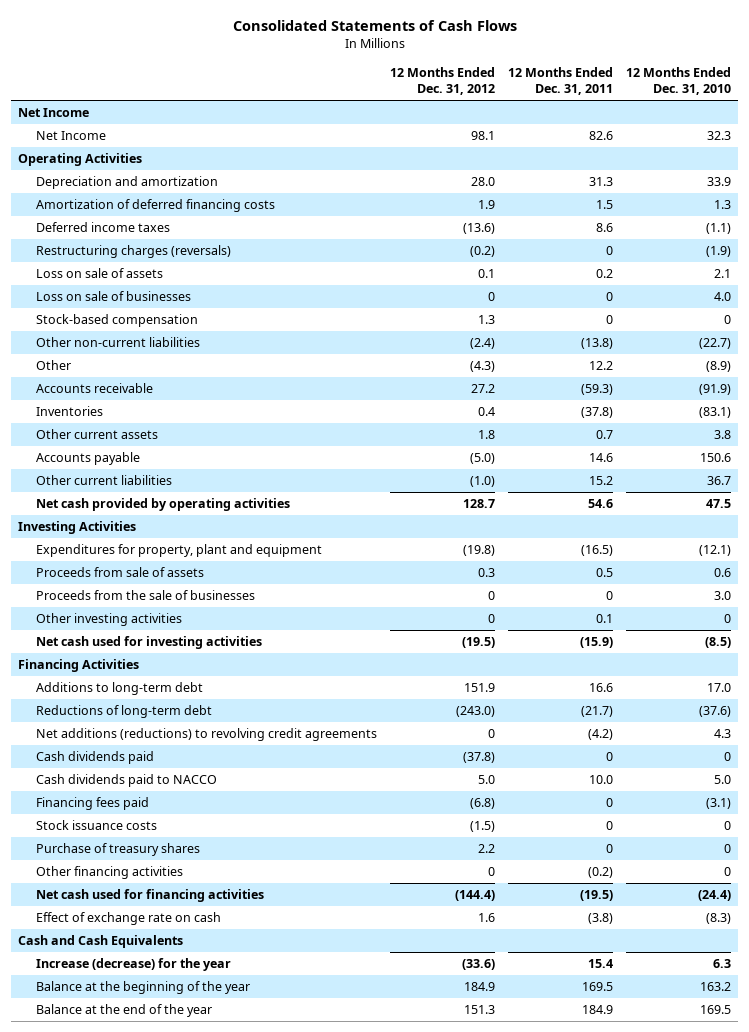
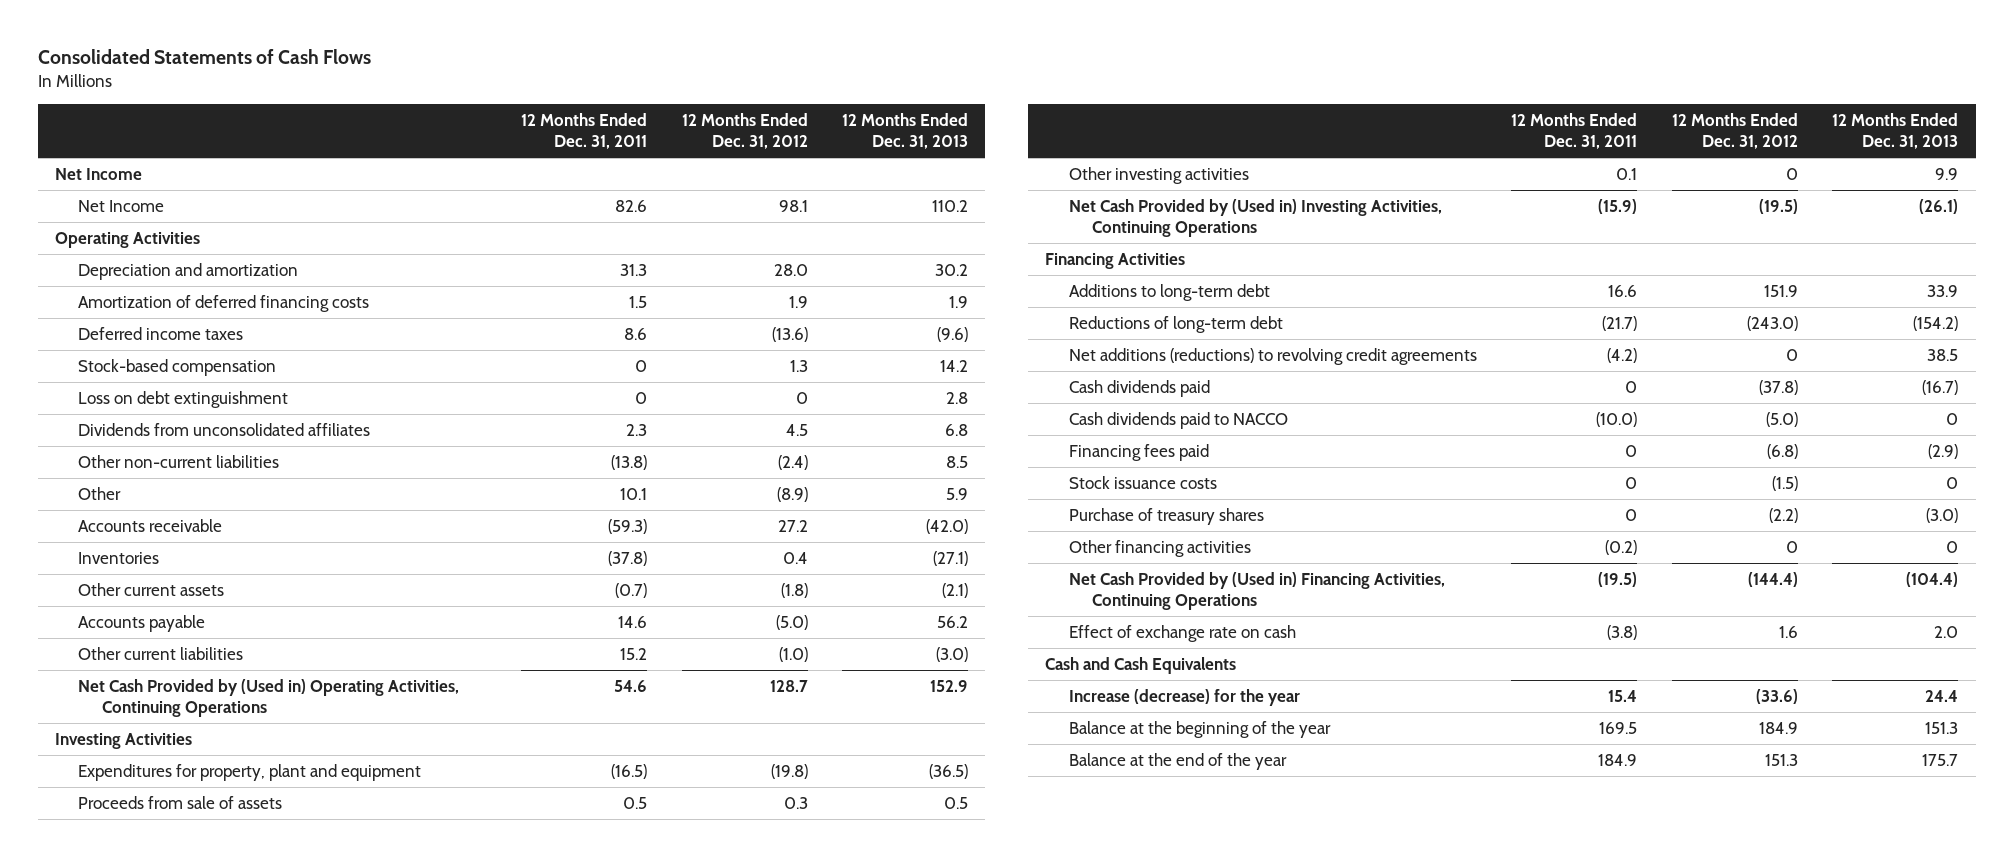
- | 12 Months Ended Dec. 31, 2012 | 12 Months Ended Dec. 31, 2011 | 12 Months Ended Dec. 31, 2010
+ | 12 Months Ended Dec. 31, 2011 | 12 Months Ended Dec. 31, 2012 | 12 Months Ended Dec. 31, 2013
- Restructuring charges (reversals) | (0.2) | 0 | (1.9)
- Loss on sale of assets | 0.1 | 0.2 | 2.1
- Loss on sale of businesses | 0 | 0 | 4.0
+ Loss on debt extinguishment | 0 | 0 | 2.8
+ Dividends from unconsolidated affiliates | 2.3 | 4.5 | 6.8
- Other | (4.3) | 12.2 | (8.9)
+ Other | 10.1 | (8.9) | 5.9
- Other current assets | 1.8 | 0.7 | 3.8
+ Other current assets | (0.7) | (1.8) | (2.1)
- Net cash provided by operating activities | 128.7 | 54.6 | 47.5
+ Net Cash Provided by (Used in) Operating Activities, Continuing Operations | 54.6 | 128.7 | 152.9
- Proceeds from the sale of businesses | 0 | 0 | 3.0
- Net cash used for investing activities | (19.5) | (15.9) | (8.5)
+ Net Cash Provided by (Used in) Investing Activities, Continuing Operations | (15.9) | (19.5) | (26.1)
- Cash dividends paid to NACCO | 5.0 | 10.0 | 5.0
+ Cash dividends paid to NACCO | (10.0) | (5.0) | 0
- Purchase of treasury shares | 2.2 | 0 | 0
+ Purchase of treasury shares | 0 | (2.2) | (3.0)
- Net cash used for financing activities | (144.4) | (19.5) | (24.4)
+ Net Cash Provided by (Used in) Financing Activities, Continuing Operations | (19.5) | (144.4) | (104.4)

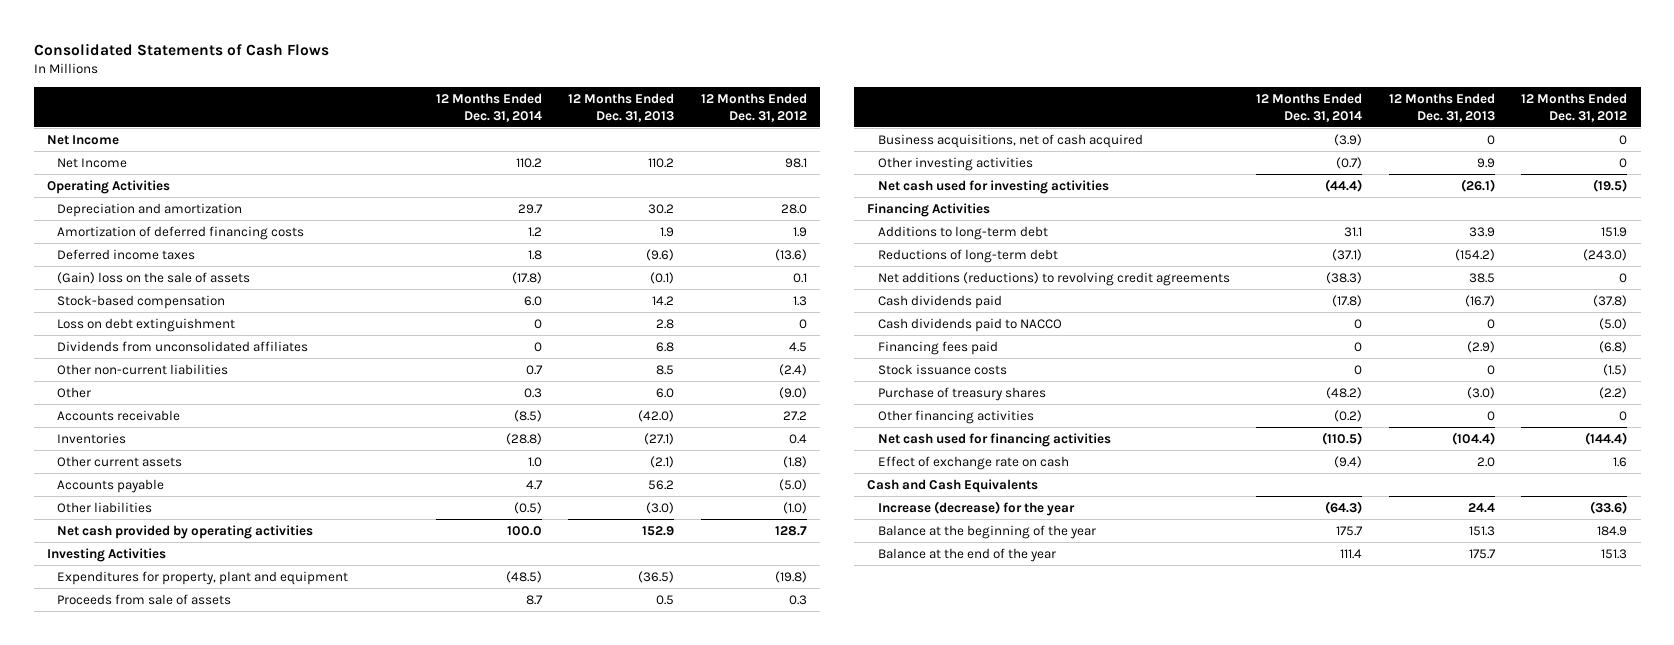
- | 12 Months Ended Dec. 31, 2011 | 12 Months Ended Dec. 31, 2012 | 12 Months Ended Dec. 31, 2013
+ | 12 Months Ended Dec. 31, 2014 | 12 Months Ended Dec. 31, 2013 | 12 Months Ended Dec. 31, 2012
+ (Gain) loss on the sale of assets | (17.8) | (0.1) | 0.1
- Other | 10.1 | (8.9) | 5.9
+ Other | 0.3 | 6.0 | (9.0)
- Other current liabilities | 15.2 | (1.0) | (3.0)
- Net Cash Provided by (Used in) Operating Activities, Continuing Operations | 54.6 | 128.7 | 152.9
+ Other liabilities | (0.5) | (3.0) | (1.0)
+ Net cash provided by operating activities | 100.0 | 152.9 | 128.7
+ Business acquisitions, net of cash acquired | (3.9) | 0 | 0
- Net Cash Provided by (Used in) Investing Activities, Continuing Operations | (15.9) | (19.5) | (26.1)
+ Net cash used for investing activities | (44.4) | (26.1) | (19.5)
- Net Cash Provided by (Used in) Financing Activities, Continuing Operations | (19.5) | (144.4) | (104.4)
+ Net cash used for financing activities | (110.5) | (104.4) | (144.4)

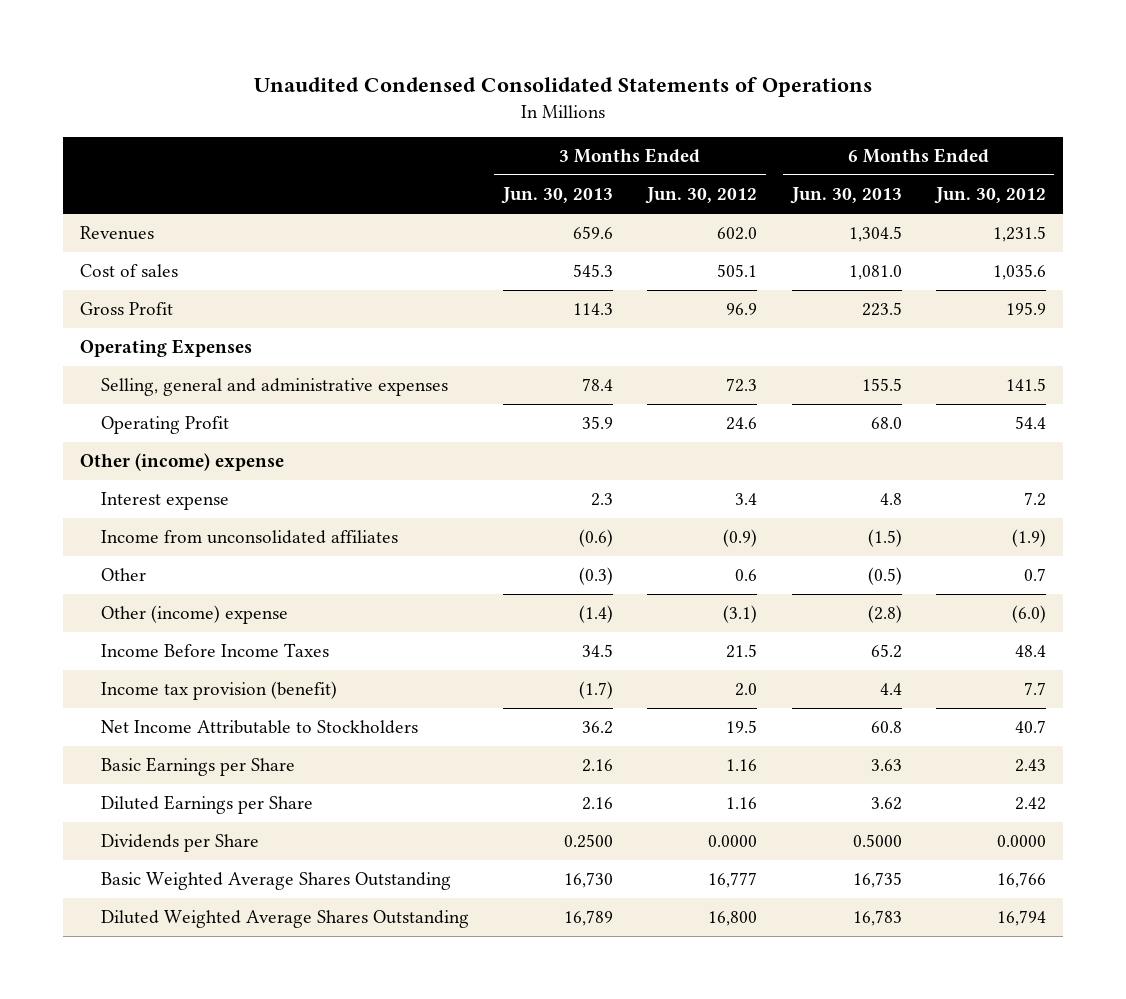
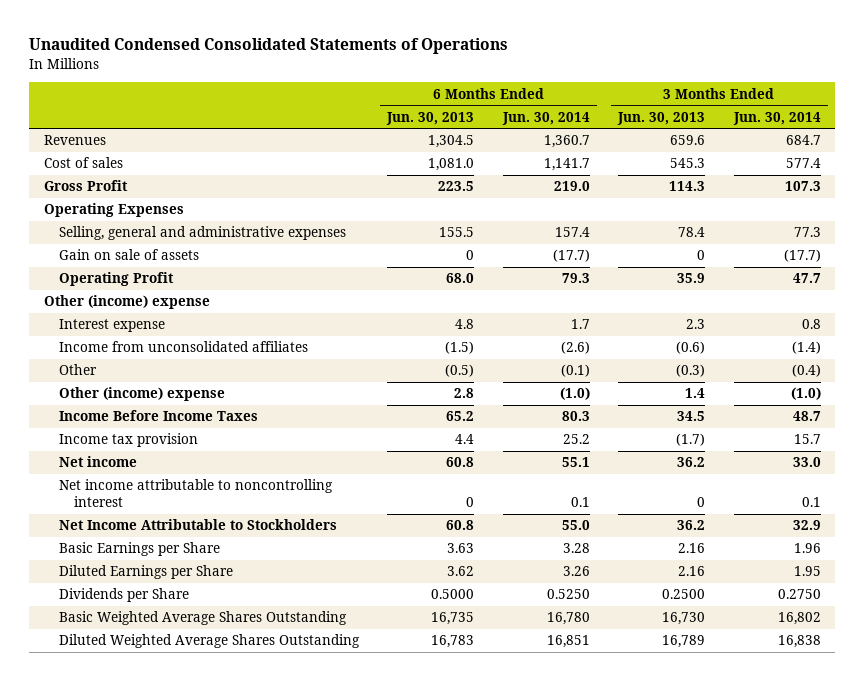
- | 3 Months Ended Jun. 30, 2013 | 3 Months Ended Jun. 30, 2012 | 6 Months Ended Jun. 30, 2013 | 6 Months Ended Jun. 30, 2012
+ | 6 Months Ended Jun. 30, 2013 | 6 Months Ended Jun. 30, 2014 | 3 Months Ended Jun. 30, 2013 | 3 Months Ended Jun. 30, 2014
+ Gain on sale of assets | 0 | (17.7) | 0 | (17.7)
- Other (income) expense | (1.4) | (3.1) | (2.8) | (6.0)
+ Other (income) expense | 2.8 | (1.0) | 1.4 | (1.0)
- Income tax provision (benefit) | (1.7) | 2.0 | 4.4 | 7.7
+ Income tax provision | 4.4 | 25.2 | (1.7) | 15.7
+ Net income | 60.8 | 55.1 | 36.2 | 33.0
+ Net income attributable to noncontrolling interest | 0 | 0.1 | 0 | 0.1

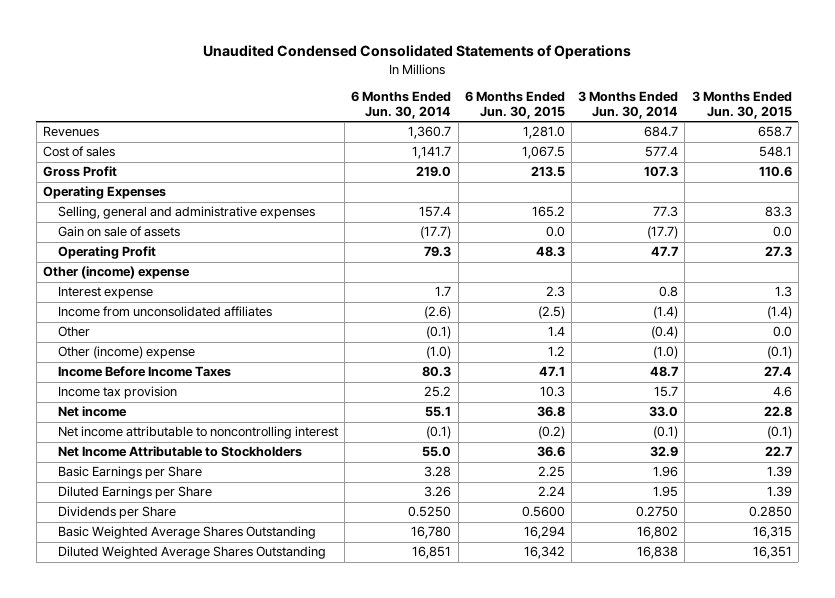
- | 6 Months Ended Jun. 30, 2013 | 6 Months Ended Jun. 30, 2014 | 3 Months Ended Jun. 30, 2013 | 3 Months Ended Jun. 30, 2014
+ | 6 Months Ended Jun. 30, 2014 | 6 Months Ended Jun. 30, 2015 | 3 Months Ended Jun. 30, 2014 | 3 Months Ended Jun. 30, 2015
- Net income attributable to noncontrolling interest | 0 | 0.1 | 0 | 0.1
+ Net income attributable to noncontrolling interest | (0.1) | (0.2) | (0.1) | (0.1)

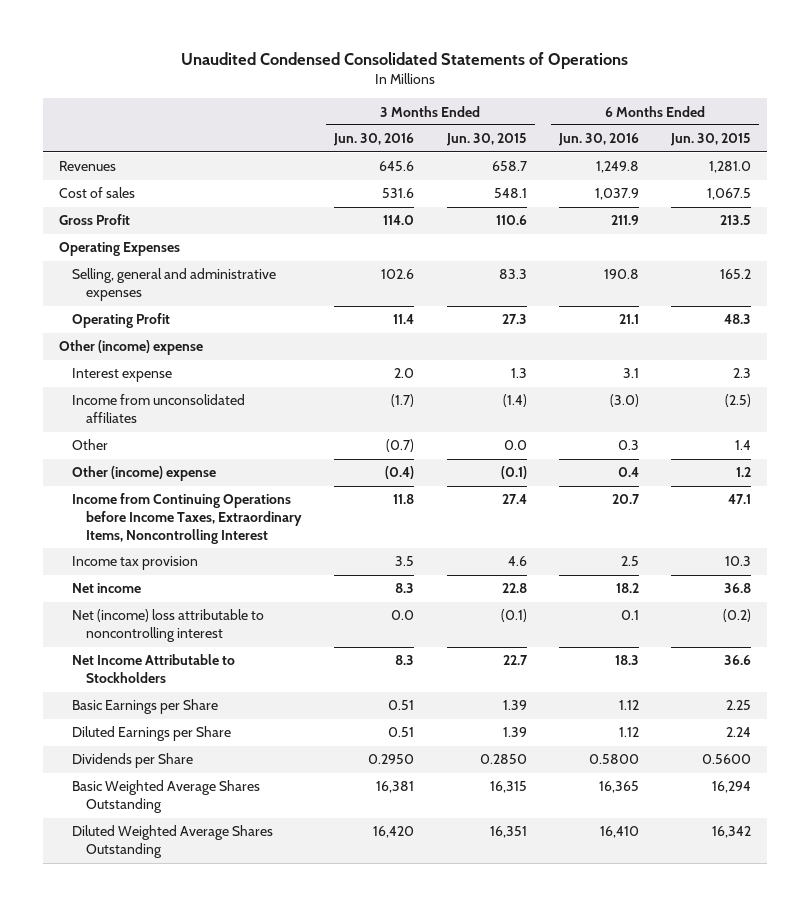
- | 6 Months Ended Jun. 30, 2014 | 6 Months Ended Jun. 30, 2015 | 3 Months Ended Jun. 30, 2014 | 3 Months Ended Jun. 30, 2015
+ | 3 Months Ended Jun. 30, 2016 | 3 Months Ended Jun. 30, 2015 | 6 Months Ended Jun. 30, 2016 | 6 Months Ended Jun. 30, 2015
- Gain on sale of assets | (17.7) | 0.0 | (17.7) | 0.0
- Income Before Income Taxes | 80.3 | 47.1 | 48.7 | 27.4
+ Income from Continuing Operations before Income Taxes, Extraordinary Items, Noncontrolling Interest | 11.8 | 27.4 | 20.7 | 47.1
- Net income attributable to noncontrolling interest | (0.1) | (0.2) | (0.1) | (0.1)
+ Net (income) loss attributable to noncontrolling interest | 0.0 | (0.1) | 0.1 | (0.2)

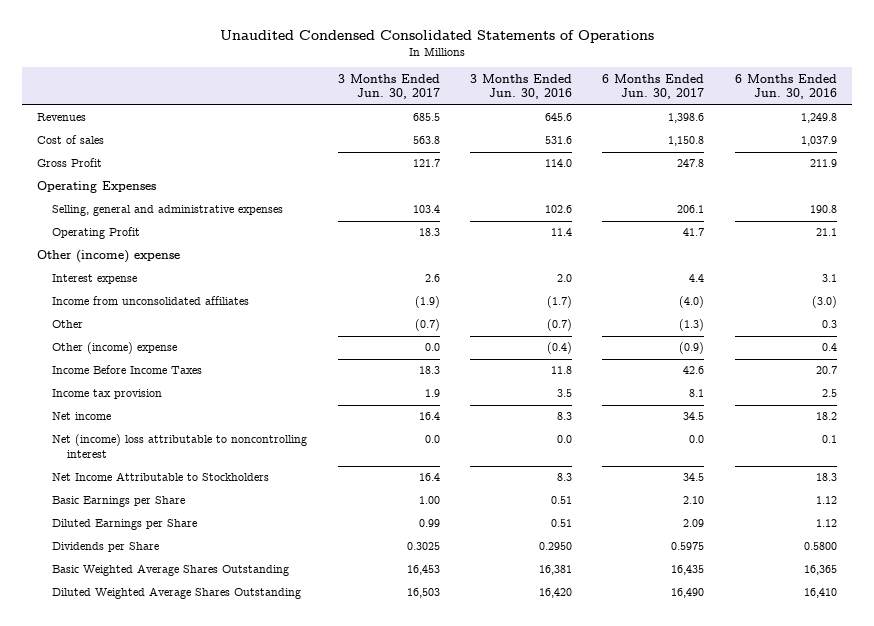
- | 3 Months Ended Jun. 30, 2016 | 3 Months Ended Jun. 30, 2015 | 6 Months Ended Jun. 30, 2016 | 6 Months Ended Jun. 30, 2015
+ | 3 Months Ended Jun. 30, 2017 | 3 Months Ended Jun. 30, 2016 | 6 Months Ended Jun. 30, 2017 | 6 Months Ended Jun. 30, 2016
- Income from Continuing Operations before Income Taxes, Extraordinary Items, Noncontrolling Interest | 11.8 | 27.4 | 20.7 | 47.1
+ Income Before Income Taxes | 18.3 | 11.8 | 42.6 | 20.7

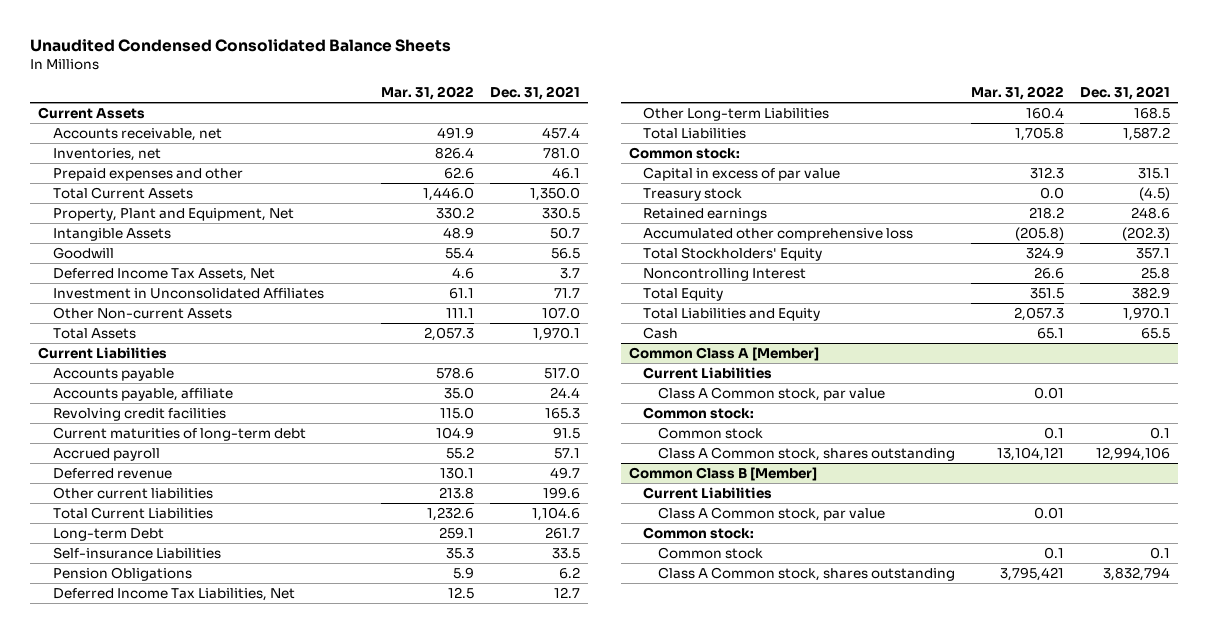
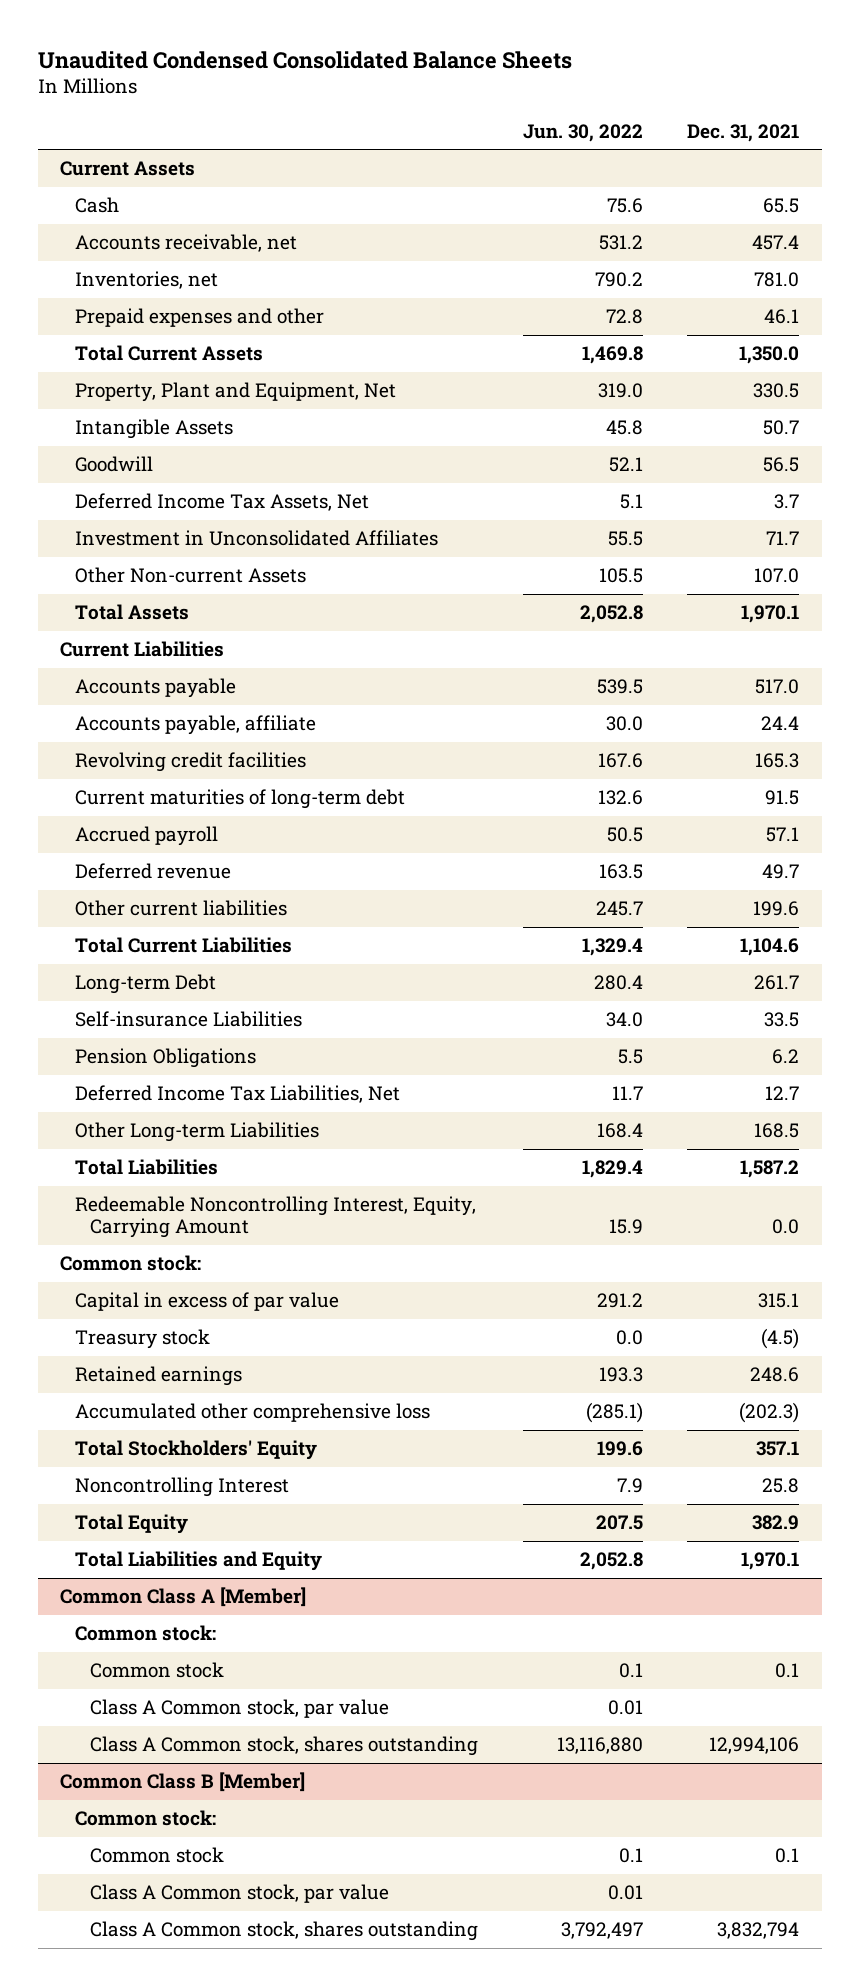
- | Mar. 31, 2022 | Dec. 31, 2021
+ | Jun. 30, 2022 | Dec. 31, 2021
moved up: Cash | 75.6 | 65.5
+ Redeemable Noncontrolling Interest, Equity, Carrying Amount | 15.9 | 0.0
@ Common Class A [Member]
- Current Liabilities
moved down: Class A Common stock, par value | 0.01 |
@ Common Class B [Member]
- Current Liabilities
moved down: Class A Common stock, par value | 0.01 |

